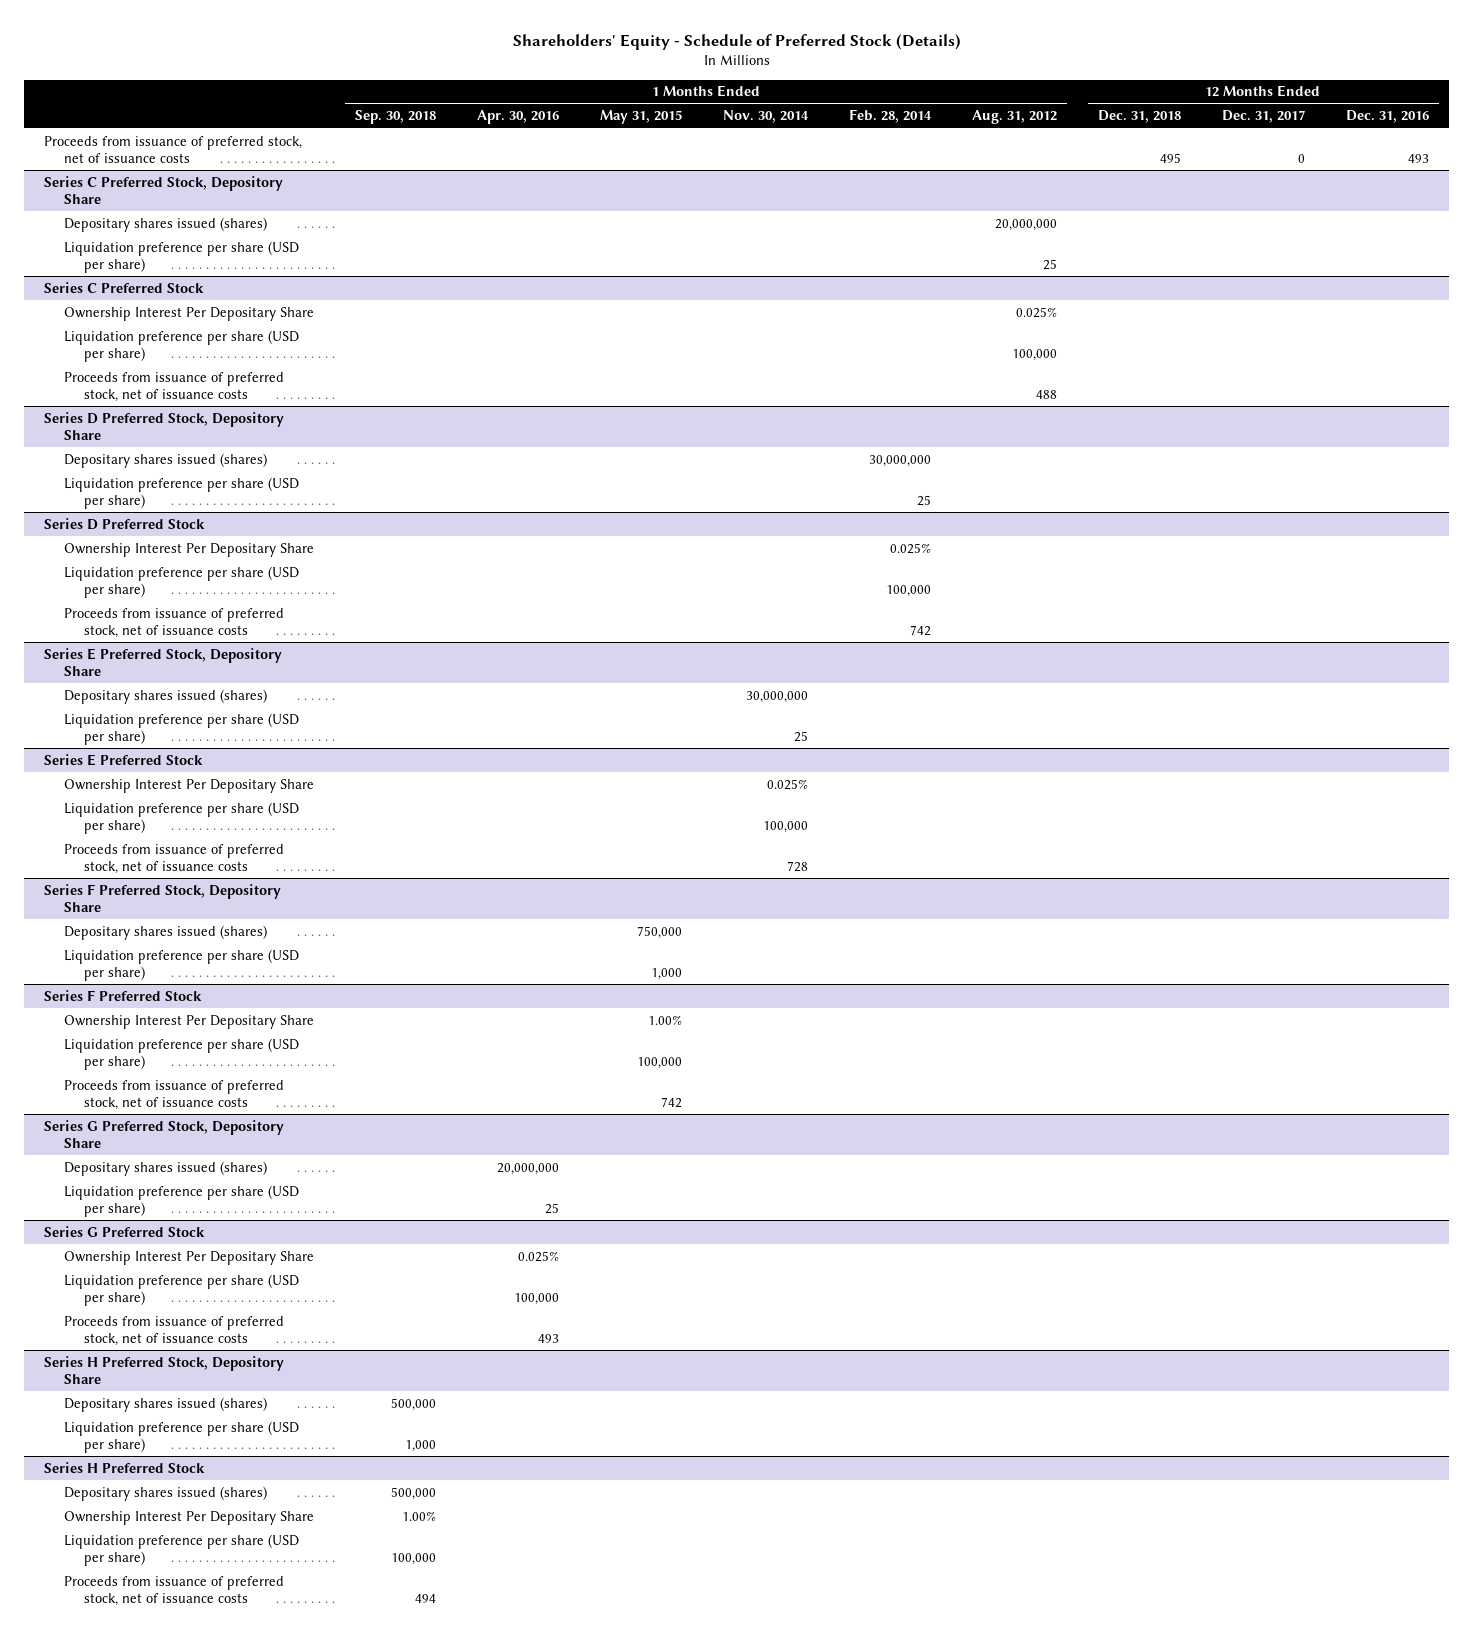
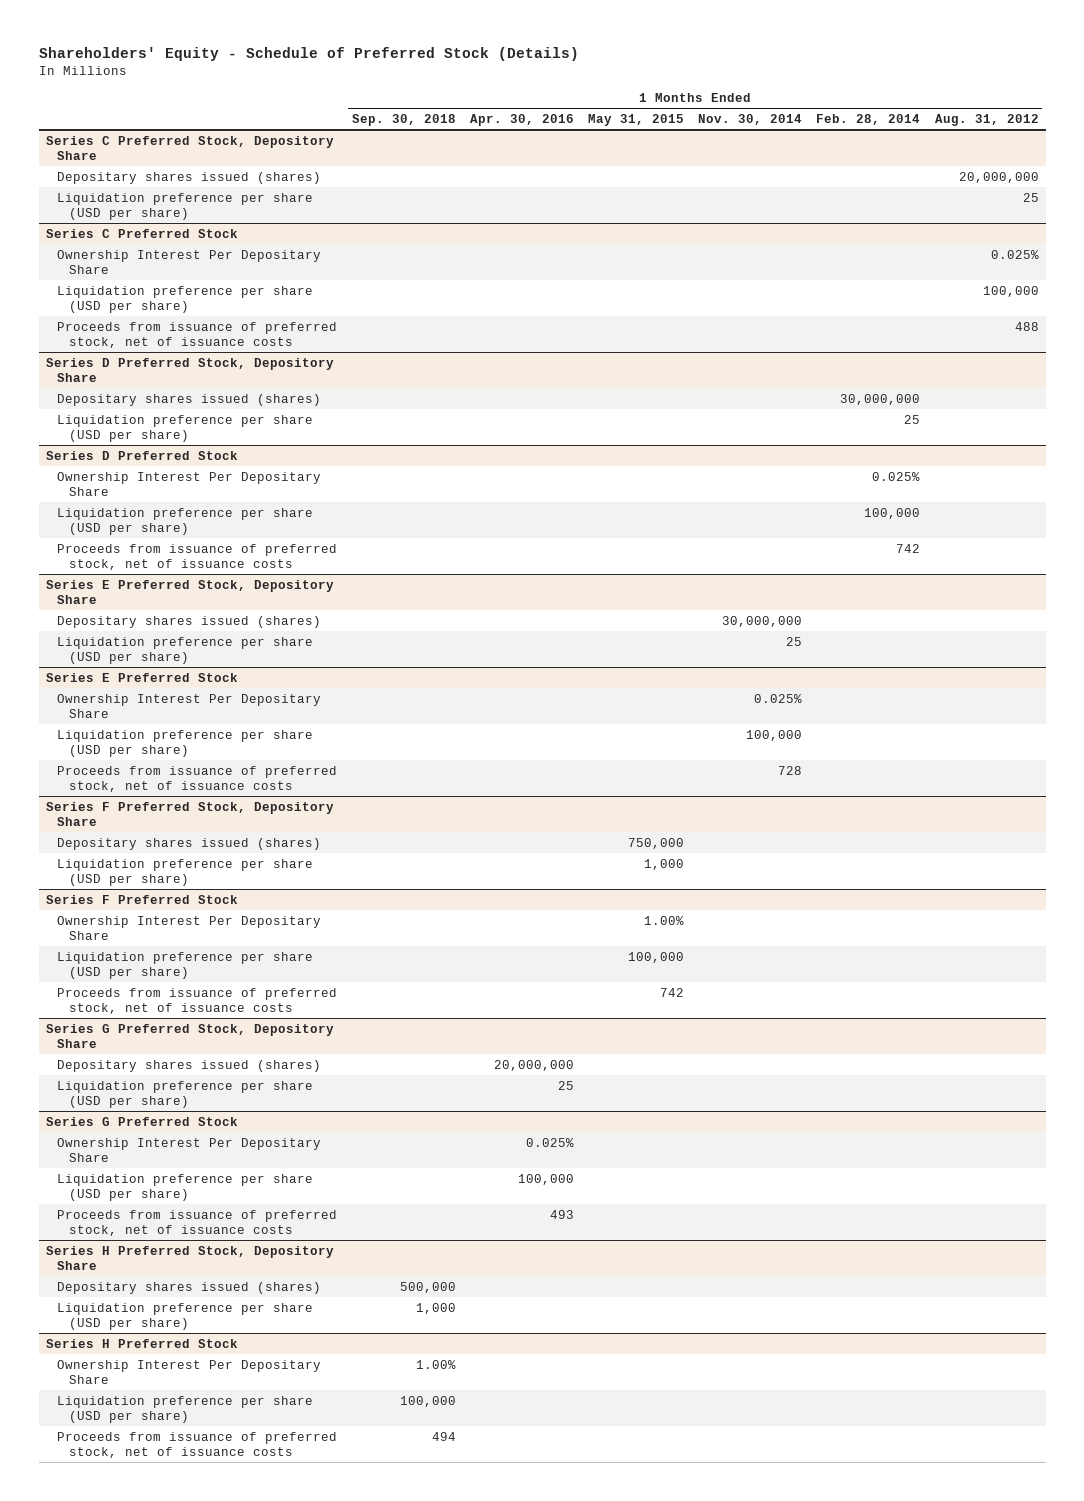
- | 1 Months Ended Sep. 30, 2018 | 1 Months Ended Apr. 30, 2016 | 1 Months Ended May 31, 2015 | 1 Months Ended Nov. 30, 2014 | 1 Months Ended Feb. 28, 2014 | 1 Months Ended Aug. 31, 2012 | 12 Months Ended Dec. 31, 2018 | 12 Months Ended Dec. 31, 2017 | 12 Months Ended Dec. 31, 2016
+ | 1 Months Ended Sep. 30, 2018 | 1 Months Ended Apr. 30, 2016 | 1 Months Ended May 31, 2015 | 1 Months Ended Nov. 30, 2014 | 1 Months Ended Feb. 28, 2014 | 1 Months Ended Aug. 31, 2012
- Proceeds from issuance of preferred stock, net of issuance costs | | | | | | | 495 | 0 | 493
@ Series H Preferred Stock
- Depositary shares issued (shares) | 500,000 | | | | | | | |

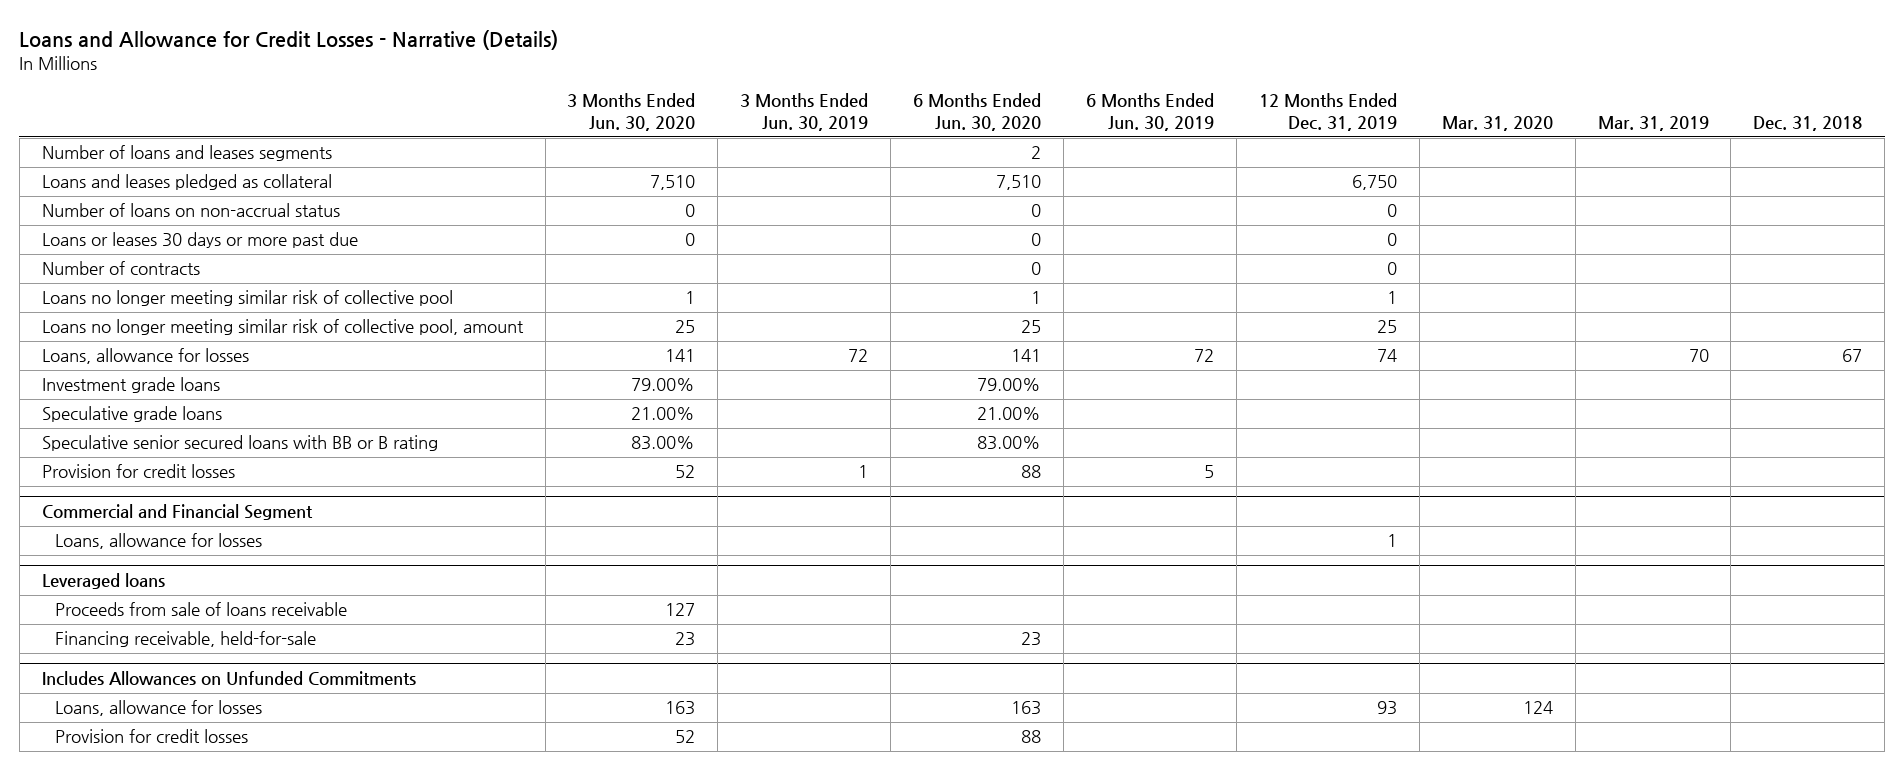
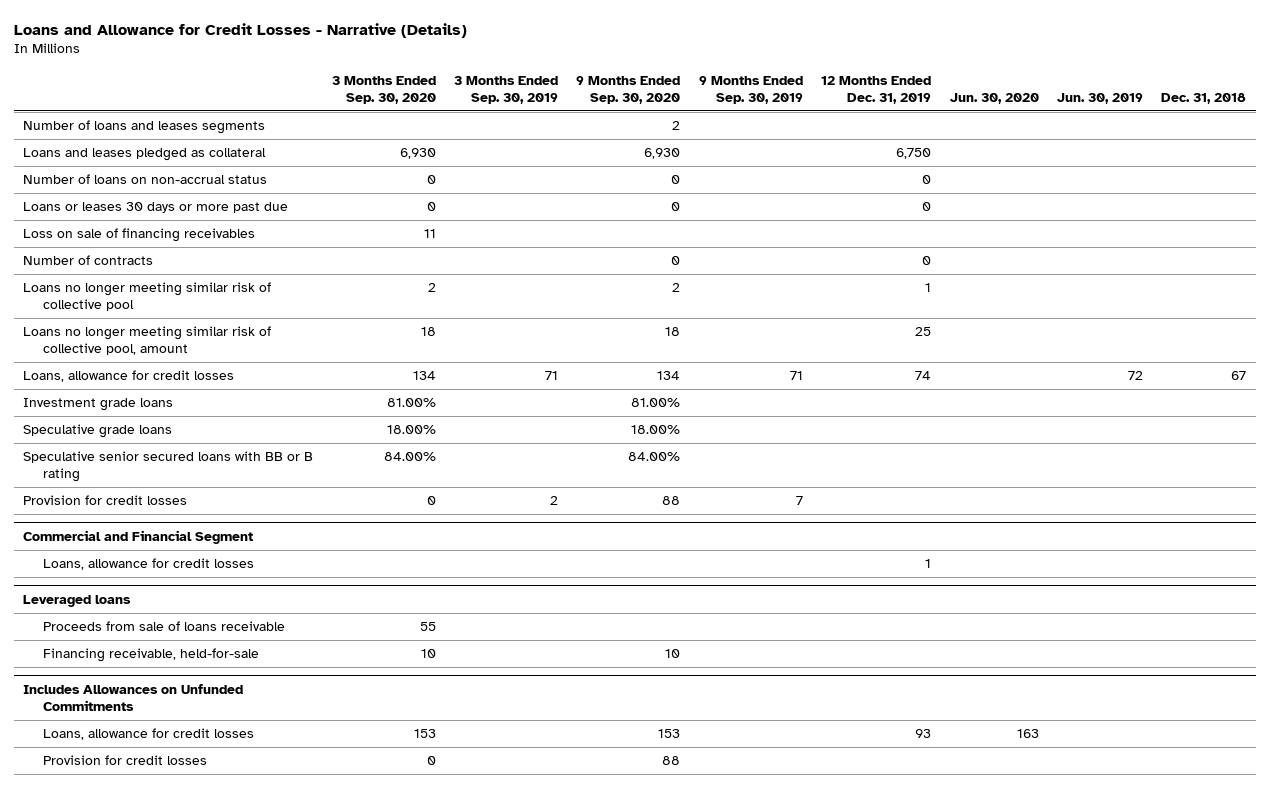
- | 3 Months Ended Jun. 30, 2020 | 3 Months Ended Jun. 30, 2019 | 6 Months Ended Jun. 30, 2020 | 6 Months Ended Jun. 30, 2019 | 12 Months Ended Dec. 31, 2019 | Mar. 31, 2020 | Mar. 31, 2019 | Dec. 31, 2018
+ | 3 Months Ended Sep. 30, 2020 | 3 Months Ended Sep. 30, 2019 | 9 Months Ended Sep. 30, 2020 | 9 Months Ended Sep. 30, 2019 | 12 Months Ended Dec. 31, 2019 | Jun. 30, 2020 | Jun. 30, 2019 | Dec. 31, 2018
+ Loss on sale of financing receivables | 11 | | | | | | |
- Loans, allowance for losses | 141 | 72 | 141 | 72 | 74 | | 70 | 67
+ Loans, allowance for credit losses | 134 | 71 | 134 | 71 | 74 | | 72 | 67
@ Commercial and Financial Segment
- Loans, allowance for losses | | | | | 1 | | |
+ Loans, allowance for credit losses | | | | | 1 | | |
@ Includes Allowances on Unfunded Commitments
- Loans, allowance for losses | 163 | | 163 | | 93 | 124 | |
+ Loans, allowance for credit losses | 153 | | 153 | | 93 | 163 | |

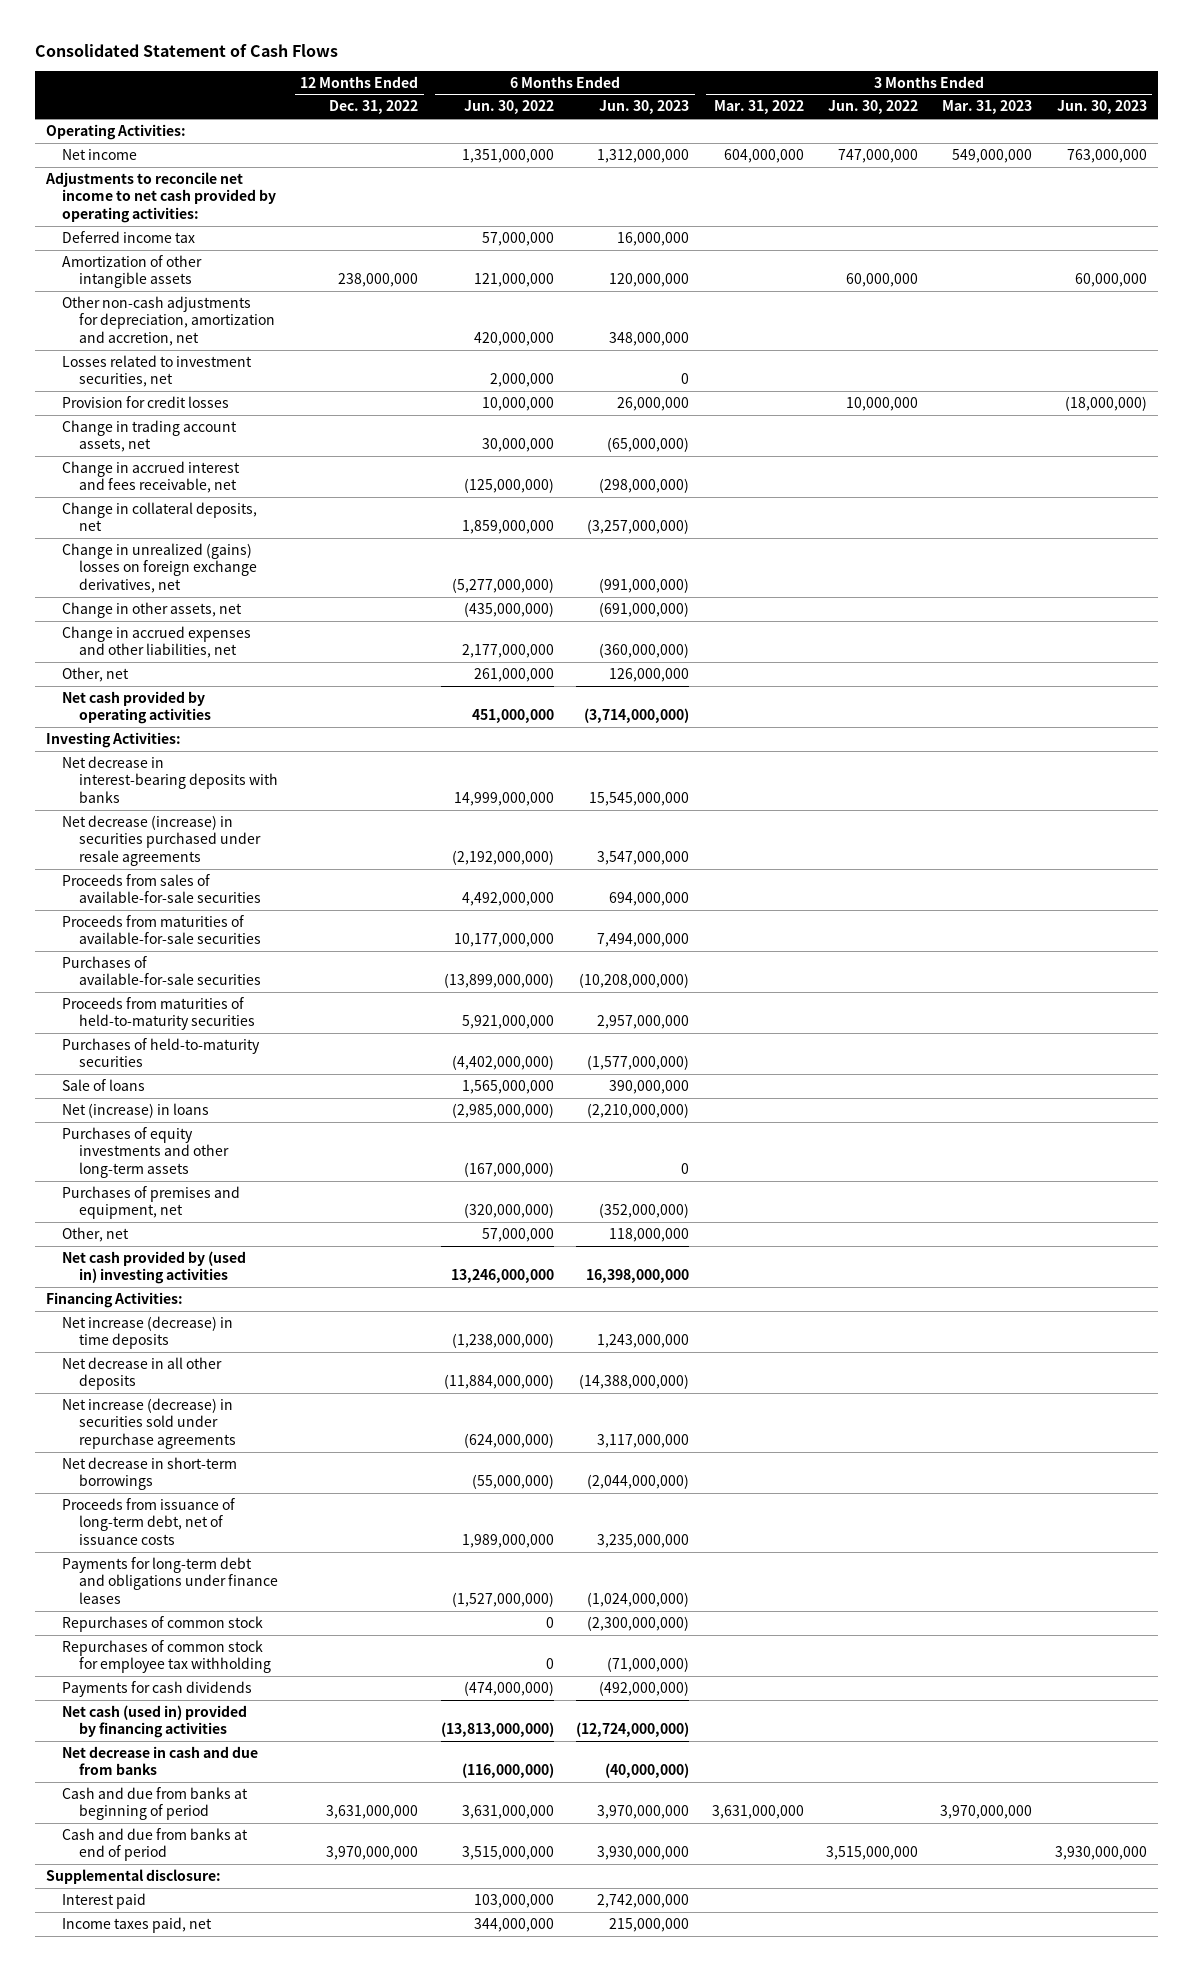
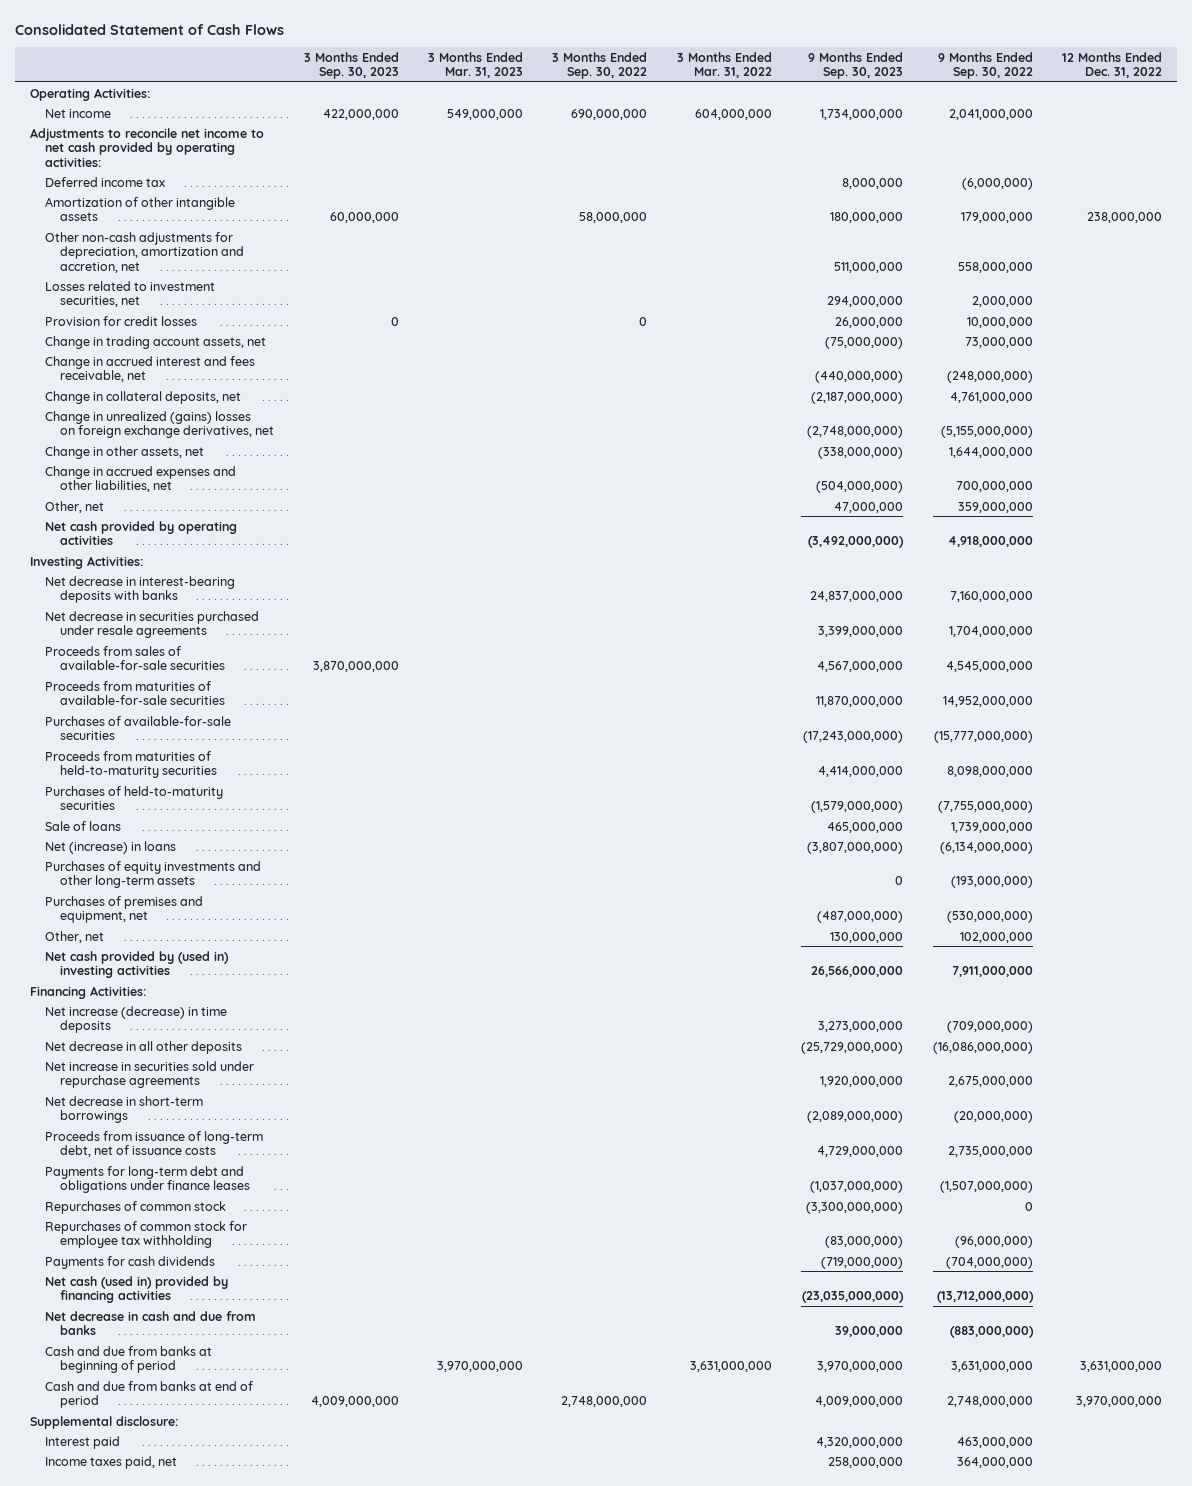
- | 12 Months Ended Dec. 31, 2022 | 6 Months Ended Jun. 30, 2022 | 6 Months Ended Jun. 30, 2023 | 3 Months Ended Mar. 31, 2022 | 3 Months Ended Jun. 30, 2022 | 3 Months Ended Mar. 31, 2023 | 3 Months Ended Jun. 30, 2023
+ | 3 Months Ended Sep. 30, 2023 | 3 Months Ended Mar. 31, 2023 | 3 Months Ended Sep. 30, 2022 | 3 Months Ended Mar. 31, 2022 | 9 Months Ended Sep. 30, 2023 | 9 Months Ended Sep. 30, 2022 | 12 Months Ended Dec. 31, 2022
- Net decrease (increase) in securities purchased under resale agreements | | (2,192,000,000) | 3,547,000,000 | | | |
+ Net decrease in securities purchased under resale agreements | | | | | 3,399,000,000 | 1,704,000,000 |
- Net increase (decrease) in securities sold under repurchase agreements | | (624,000,000) | 3,117,000,000 | | | |
+ Net increase in securities sold under repurchase agreements | | | | | 1,920,000,000 | 2,675,000,000 |

